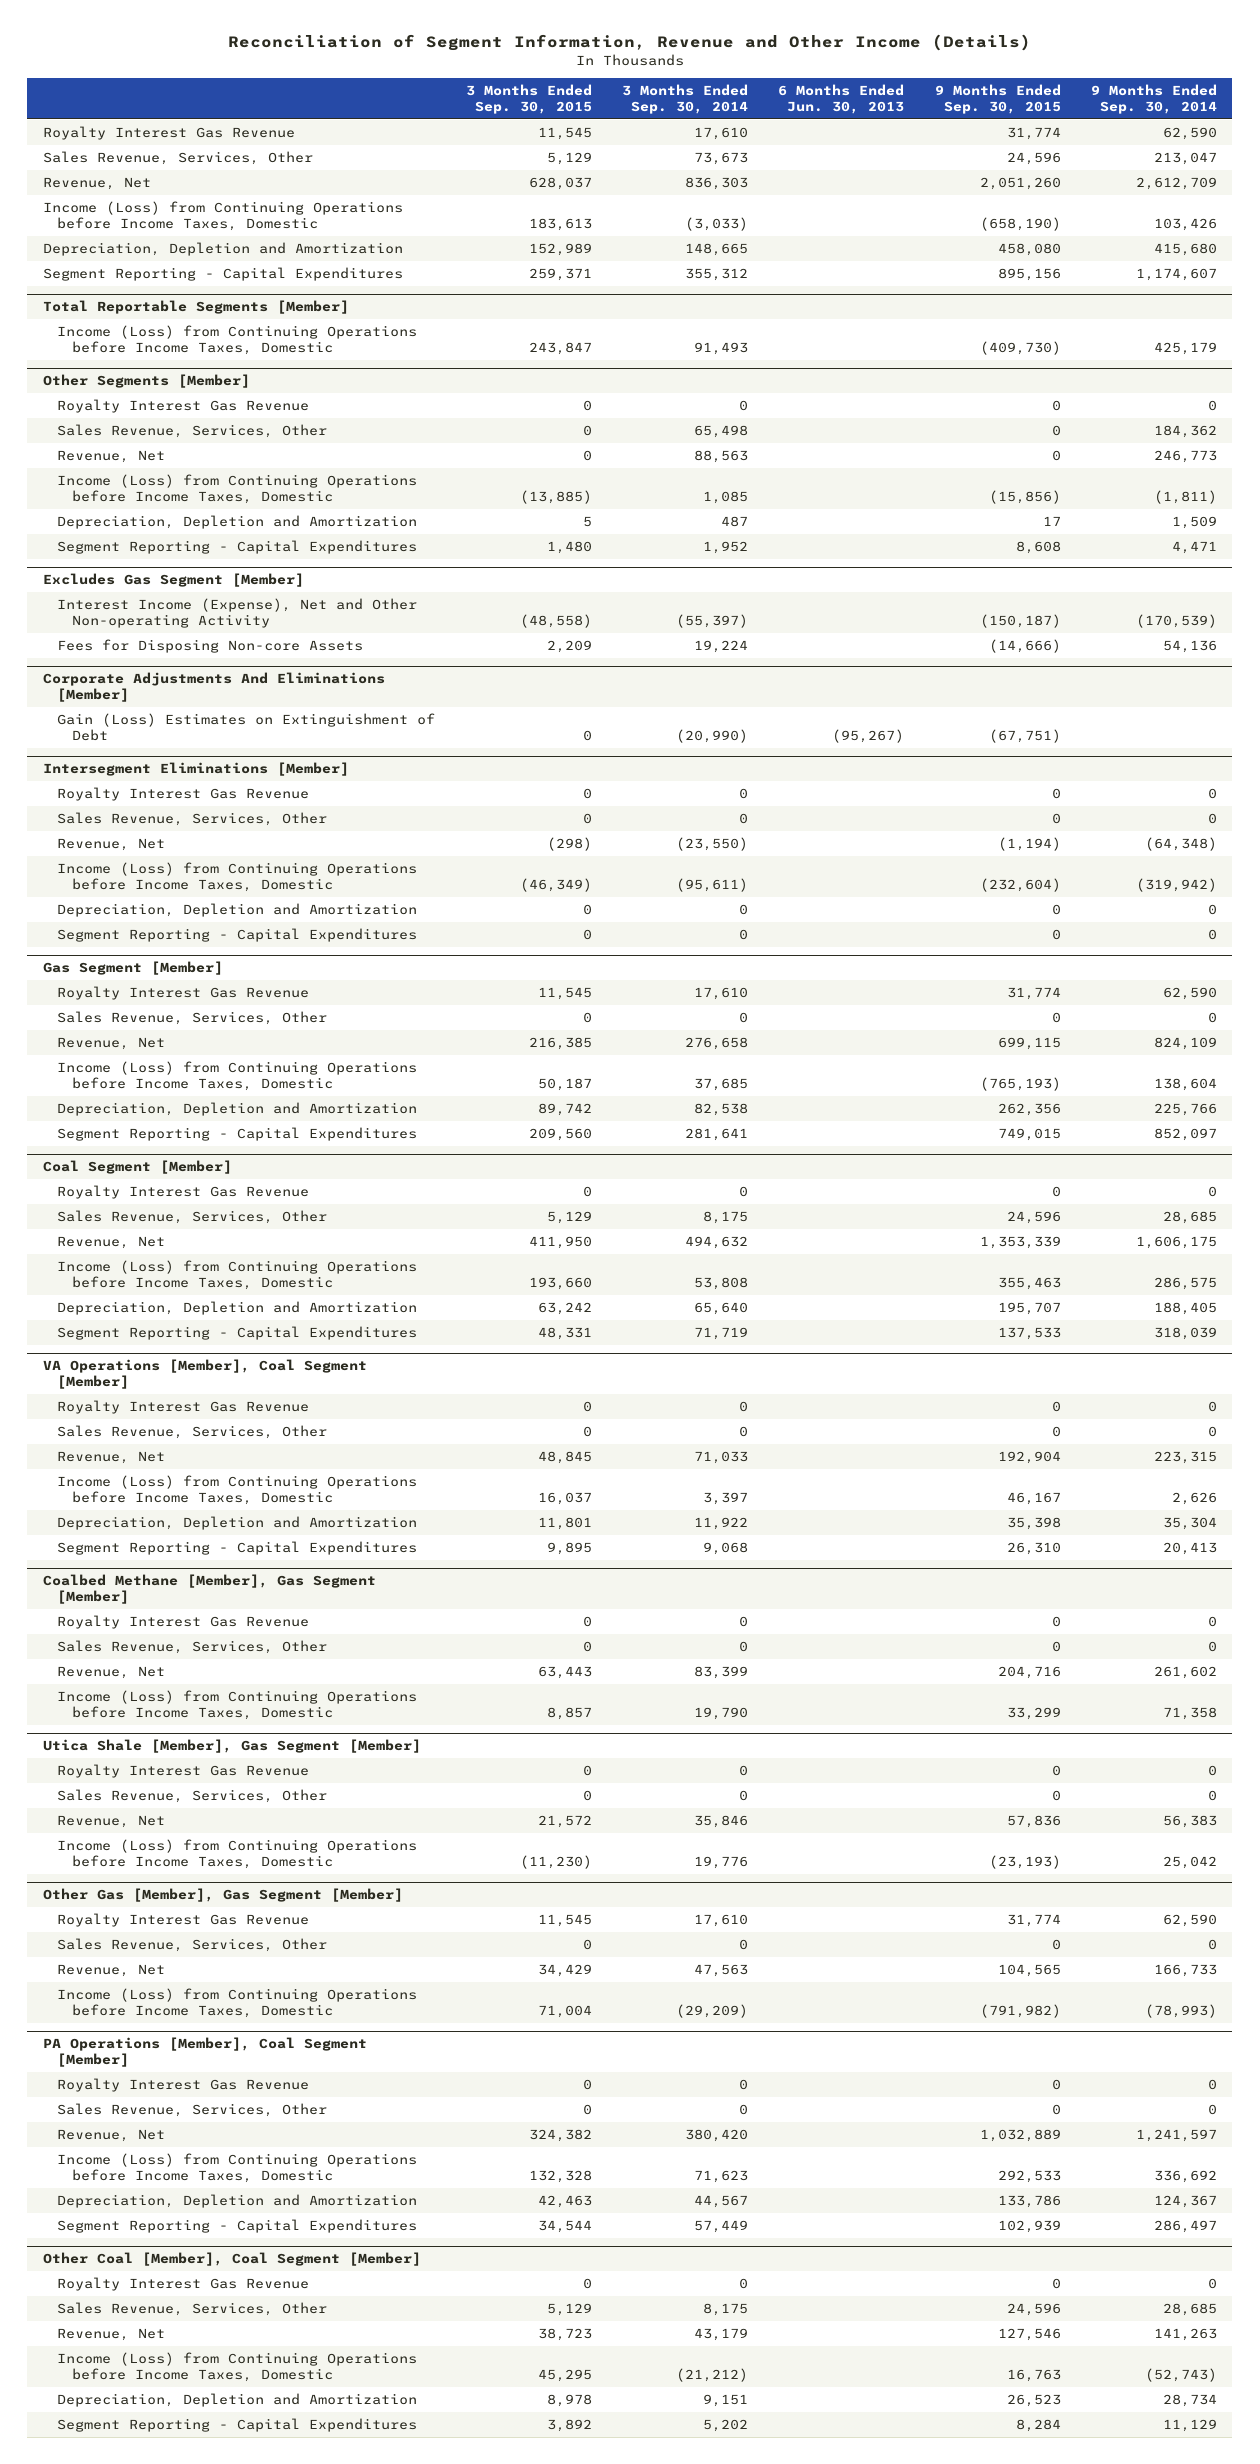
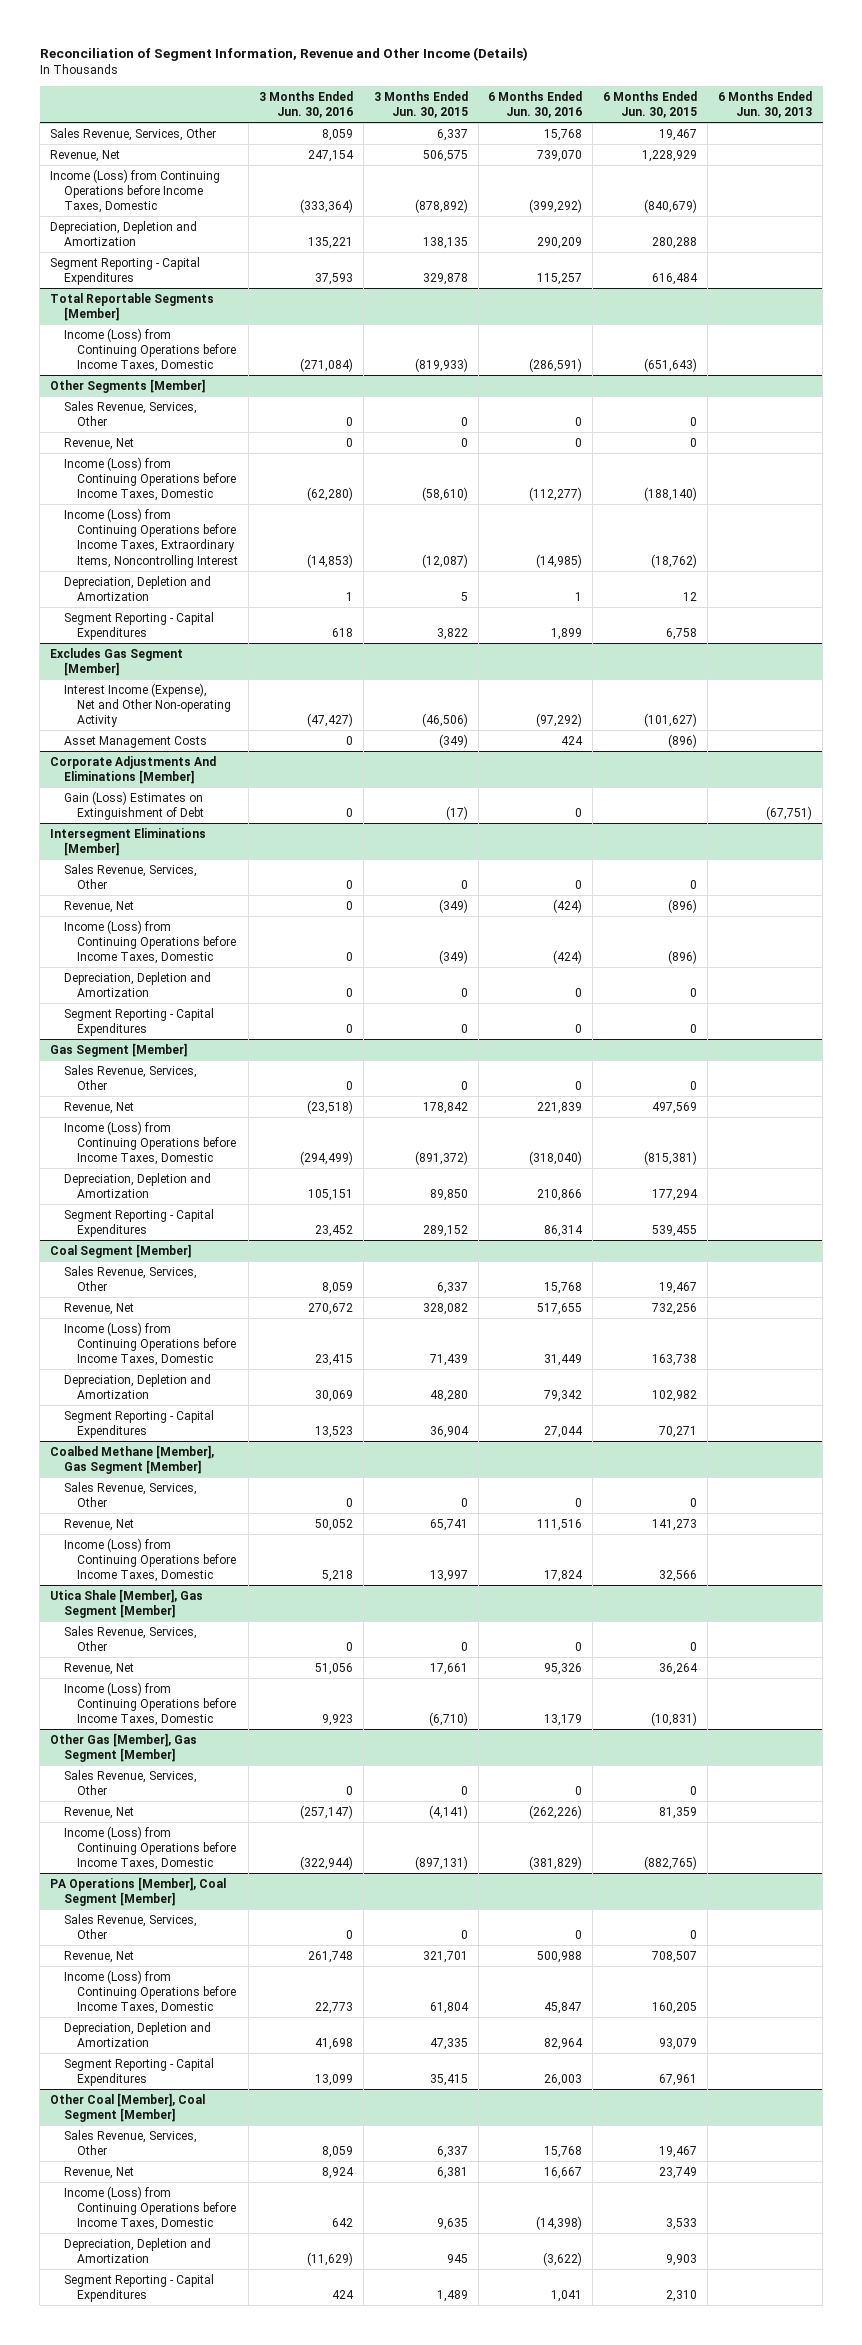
- | 3 Months Ended Sep. 30, 2015 | 3 Months Ended Sep. 30, 2014 | 6 Months Ended Jun. 30, 2013 | 9 Months Ended Sep. 30, 2015 | 9 Months Ended Sep. 30, 2014
+ | 3 Months Ended Jun. 30, 2016 | 3 Months Ended Jun. 30, 2015 | 6 Months Ended Jun. 30, 2016 | 6 Months Ended Jun. 30, 2015 | 6 Months Ended Jun. 30, 2013
- Royalty Interest Gas Revenue | 11,545 | 17,610 | | 31,774 | 62,590
@ Other Segments [Member]
- Royalty Interest Gas Revenue | 0 | 0 | | 0 | 0
+ Income (Loss) from Continuing Operations before Income Taxes, Extraordinary Items, Noncontrolling Interest | (14,853) | (12,087) | (14,985) | (18,762) |
@ Excludes Gas Segment [Member]
- Fees for Disposing Non-core Assets | 2,209 | 19,224 | | (14,666) | 54,136
+ Asset Management Costs | 0 | (349) | 424 | (896) |
@ Corporate Adjustments And Eliminations [Member]
- Gain (Loss) Estimates on Extinguishment of Debt | 0 | (20,990) | (95,267) | (67,751) |
+ Gain (Loss) Estimates on Extinguishment of Debt | 0 | (17) | 0 | | (67,751)
@ Intersegment Eliminations [Member]
- Royalty Interest Gas Revenue | 0 | 0 | | 0 | 0
@ Gas Segment [Member]
- Royalty Interest Gas Revenue | 11,545 | 17,610 | | 31,774 | 62,590
@ Coal Segment [Member]
- Royalty Interest Gas Revenue | 0 | 0 | | 0 | 0
- VA Operations [Member], Coal Segment [Member]
- Royalty Interest Gas Revenue | 0 | 0 | | 0 | 0
- Sales Revenue, Services, Other | 0 | 0 | | 0 | 0
- Revenue, Net | 48,845 | 71,033 | | 192,904 | 223,315
- Income (Loss) from Continuing Operations before Income Taxes, Domestic | 16,037 | 3,397 | | 46,167 | 2,626
- Depreciation, Depletion and Amortization | 11,801 | 11,922 | | 35,398 | 35,304
- Segment Reporting - Capital Expenditures | 9,895 | 9,068 | | 26,310 | 20,413
@ Coalbed Methane [Member], Gas Segment [Member]
- Royalty Interest Gas Revenue | 0 | 0 | | 0 | 0
@ Utica Shale [Member], Gas Segment [Member]
- Royalty Interest Gas Revenue | 0 | 0 | | 0 | 0
@ Other Gas [Member], Gas Segment [Member]
- Royalty Interest Gas Revenue | 11,545 | 17,610 | | 31,774 | 62,590
@ PA Operations [Member], Coal Segment [Member]
- Royalty Interest Gas Revenue | 0 | 0 | | 0 | 0
@ Other Coal [Member], Coal Segment [Member]
- Royalty Interest Gas Revenue | 0 | 0 | | 0 | 0

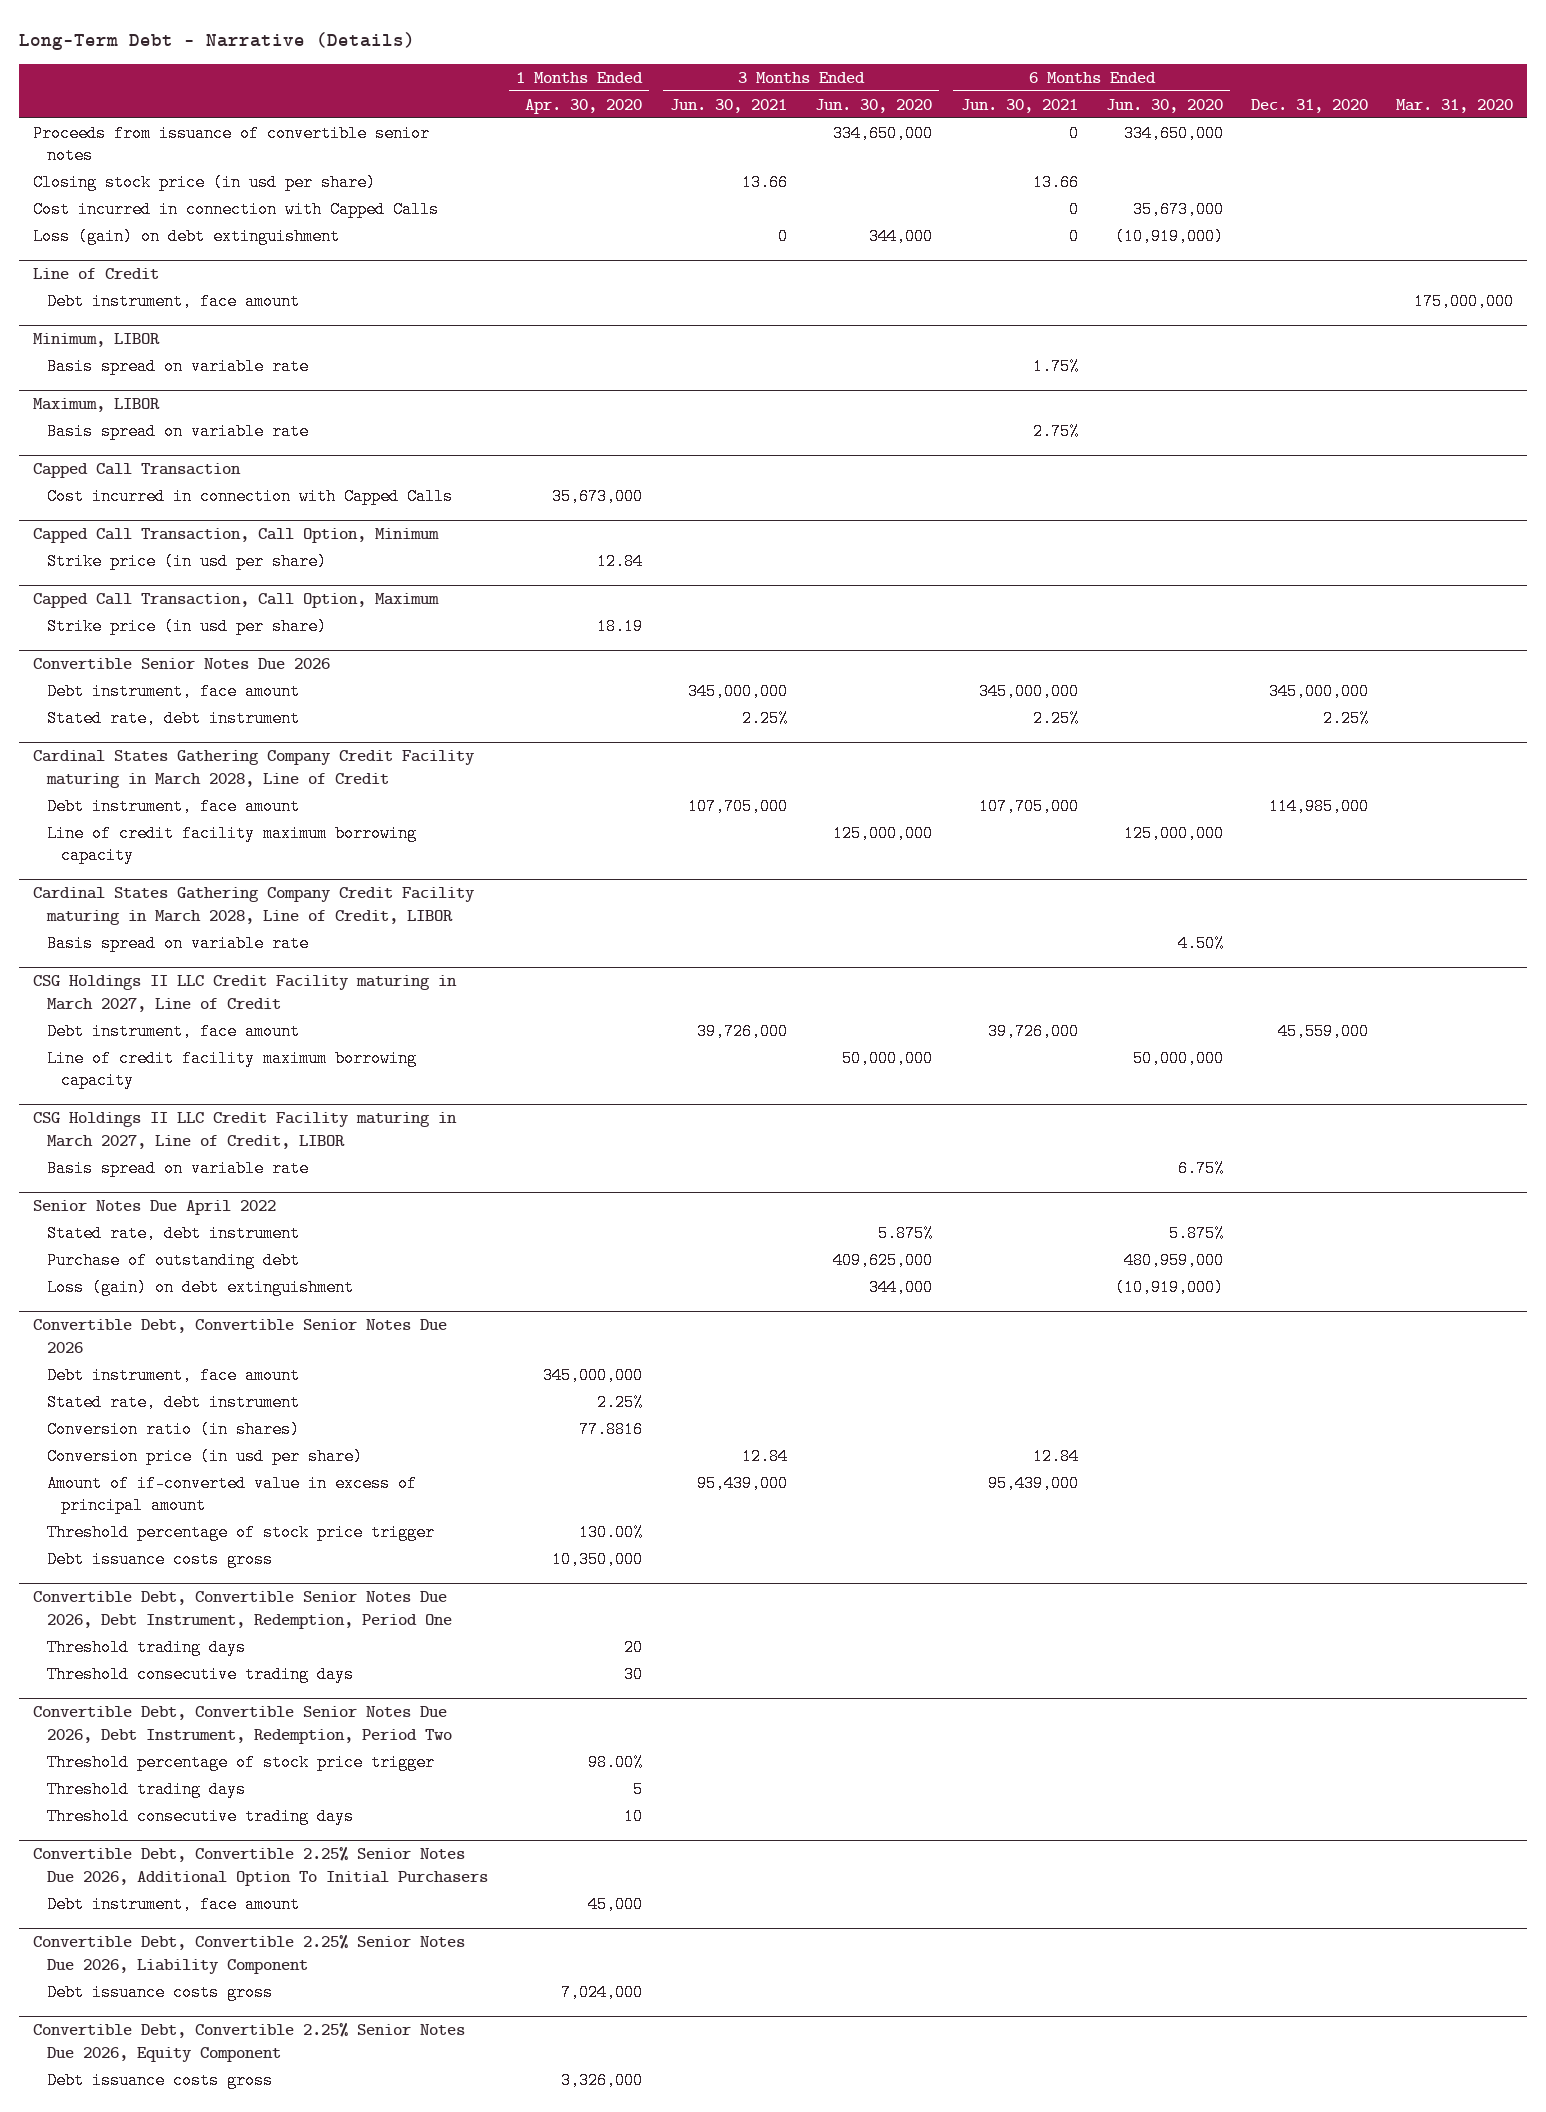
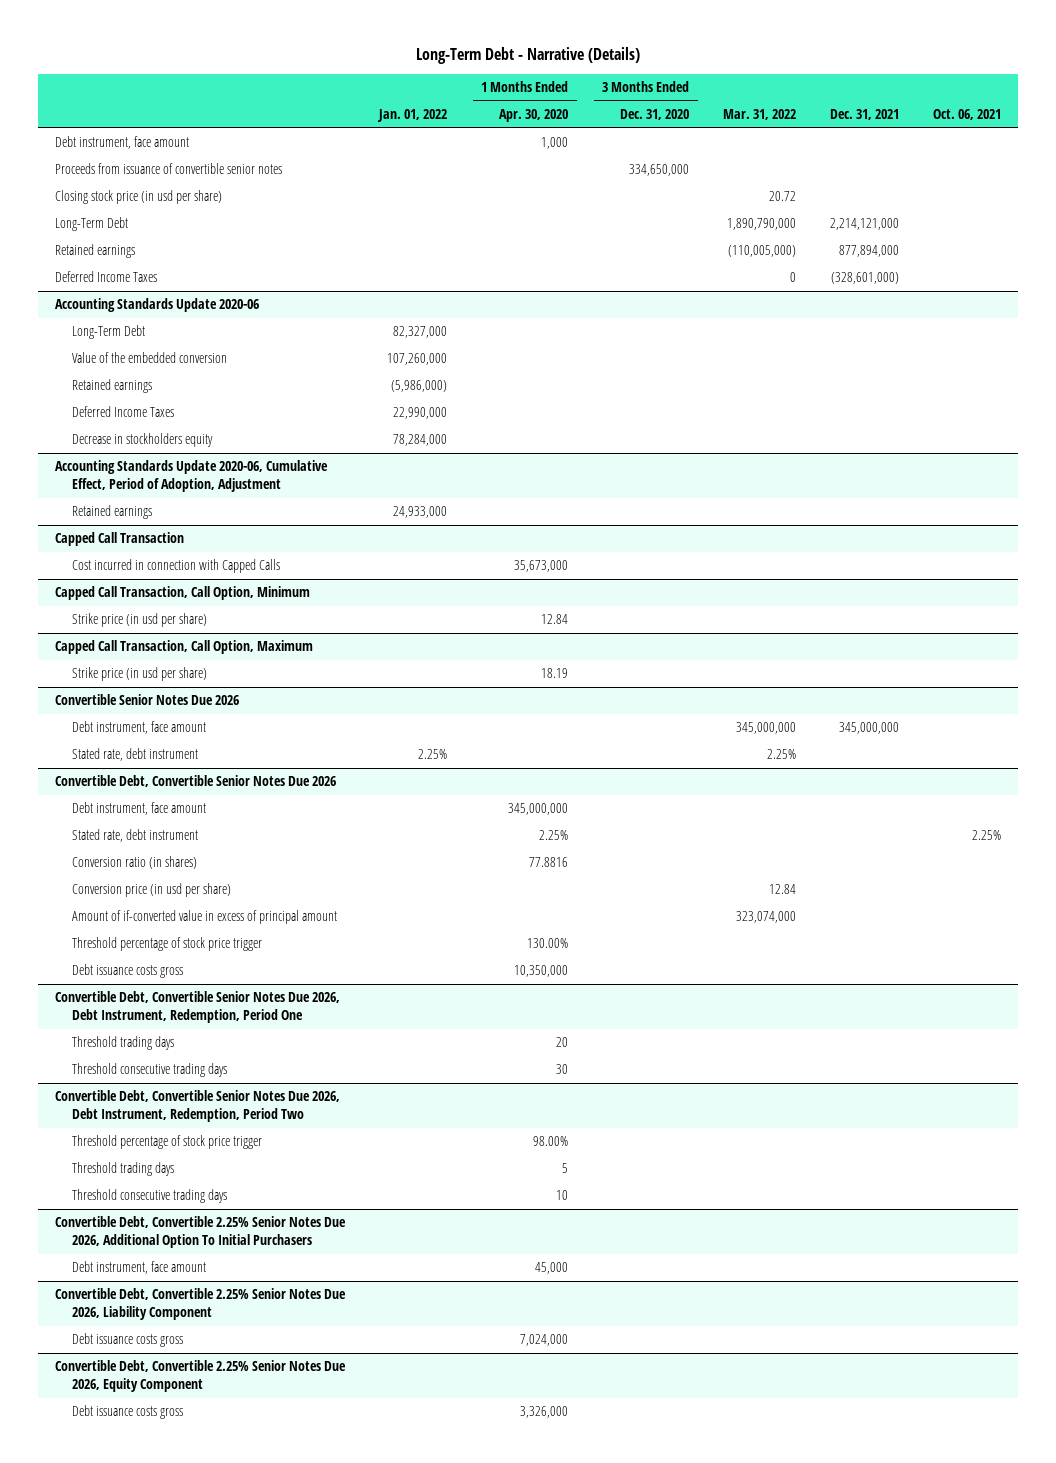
- | 1 Months Ended Apr. 30, 2020 | 3 Months Ended Jun. 30, 2021 | 3 Months Ended Jun. 30, 2020 | 6 Months Ended Jun. 30, 2021 | 6 Months Ended Jun. 30, 2020 | Dec. 31, 2020 | Mar. 31, 2020
+ | Jan. 01, 2022 | 1 Months Ended Apr. 30, 2020 | 3 Months Ended Dec. 31, 2020 | Mar. 31, 2022 | Dec. 31, 2021 | Oct. 06, 2021
+ Debt instrument, face amount | | 1,000 | | | |
- Cost incurred in connection with Capped Calls | | | | 0 | 35,673,000 | |
- Loss (gain) on debt extinguishment | | 0 | 344,000 | 0 | (10,919,000) | |
- Line of Credit
- Debt instrument, face amount | | | | | | | 175,000,000
- Minimum, LIBOR
- Basis spread on variable rate | | | | 1.75% | | |
- Maximum, LIBOR
- Basis spread on variable rate | | | | 2.75% | | |
+ Long-Term Debt | | | | 1,890,790,000 | 2,214,121,000 |
+ Retained earnings | | | | (110,005,000) | 877,894,000 |
+ Deferred Income Taxes | | | | 0 | (328,601,000) |
+ Accounting Standards Update 2020-06
+ Long-Term Debt | 82,327,000 | | | | |
+ Value of the embedded conversion | 107,260,000 | | | | |
+ Retained earnings | (5,986,000) | | | | |
+ Deferred Income Taxes | 22,990,000 | | | | |
+ Decrease in stockholders equity | 78,284,000 | | | | |
+ Accounting Standards Update 2020-06, Cumulative Effect, Period of Adoption, Adjustment
+ Retained earnings | 24,933,000 | | | | |
- Cardinal States Gathering Company Credit Facility maturing in March 2028, Line of Credit
- Debt instrument, face amount | | 107,705,000 | | 107,705,000 | | 114,985,000 |
- Line of credit facility maximum borrowing capacity | | | 125,000,000 | | 125,000,000 | |
- Cardinal States Gathering Company Credit Facility maturing in March 2028, Line of Credit, LIBOR
- Basis spread on variable rate | | | | | 4.50% | |
- CSG Holdings II LLC Credit Facility maturing in March 2027, Line of Credit
- Debt instrument, face amount | | 39,726,000 | | 39,726,000 | | 45,559,000 |
- Line of credit facility maximum borrowing capacity | | | 50,000,000 | | 50,000,000 | |
- CSG Holdings II LLC Credit Facility maturing in March 2027, Line of Credit, LIBOR
- Basis spread on variable rate | | | | | 6.75% | |
- Senior Notes Due April 2022
- Stated rate, debt instrument | | | 5.875% | | 5.875% | |
- Purchase of outstanding debt | | | 409,625,000 | | 480,959,000 | |
- Loss (gain) on debt extinguishment | | | 344,000 | | (10,919,000) | |

